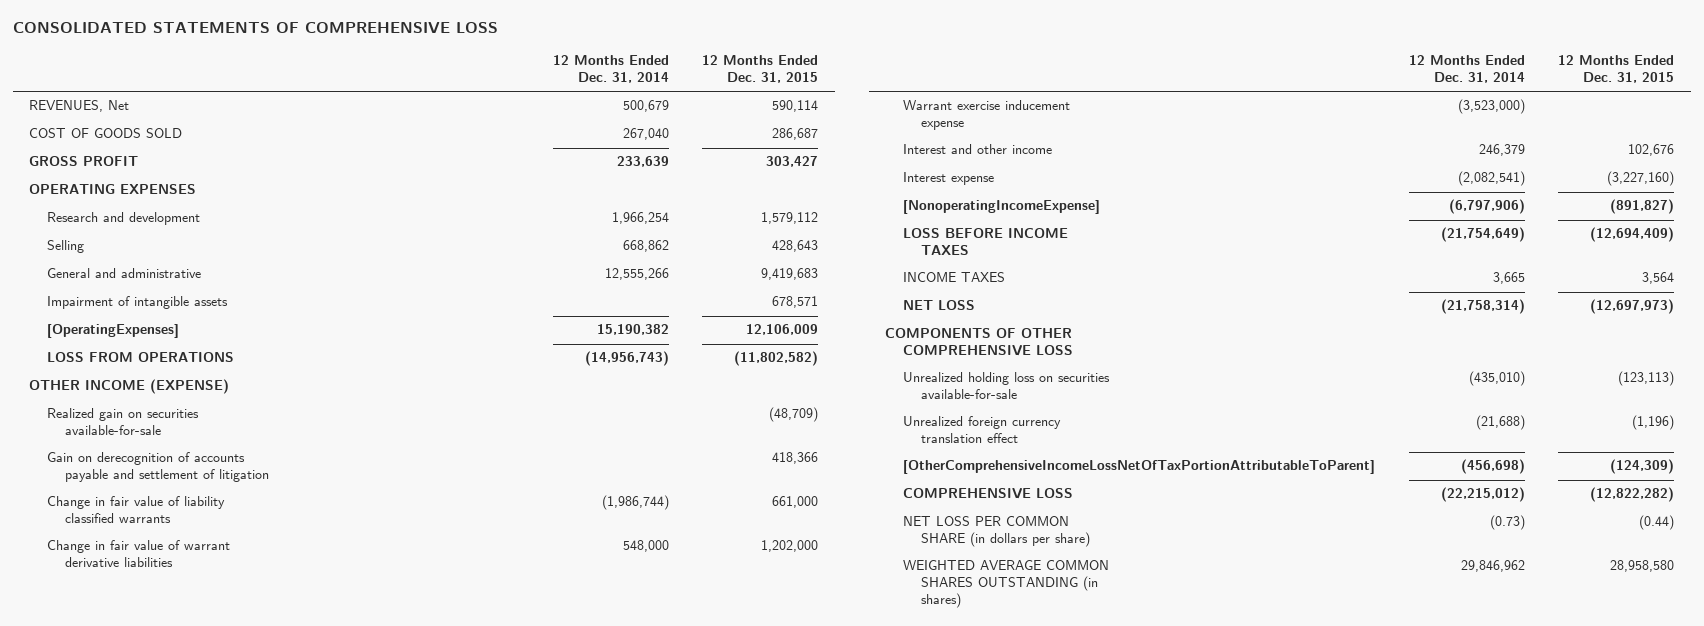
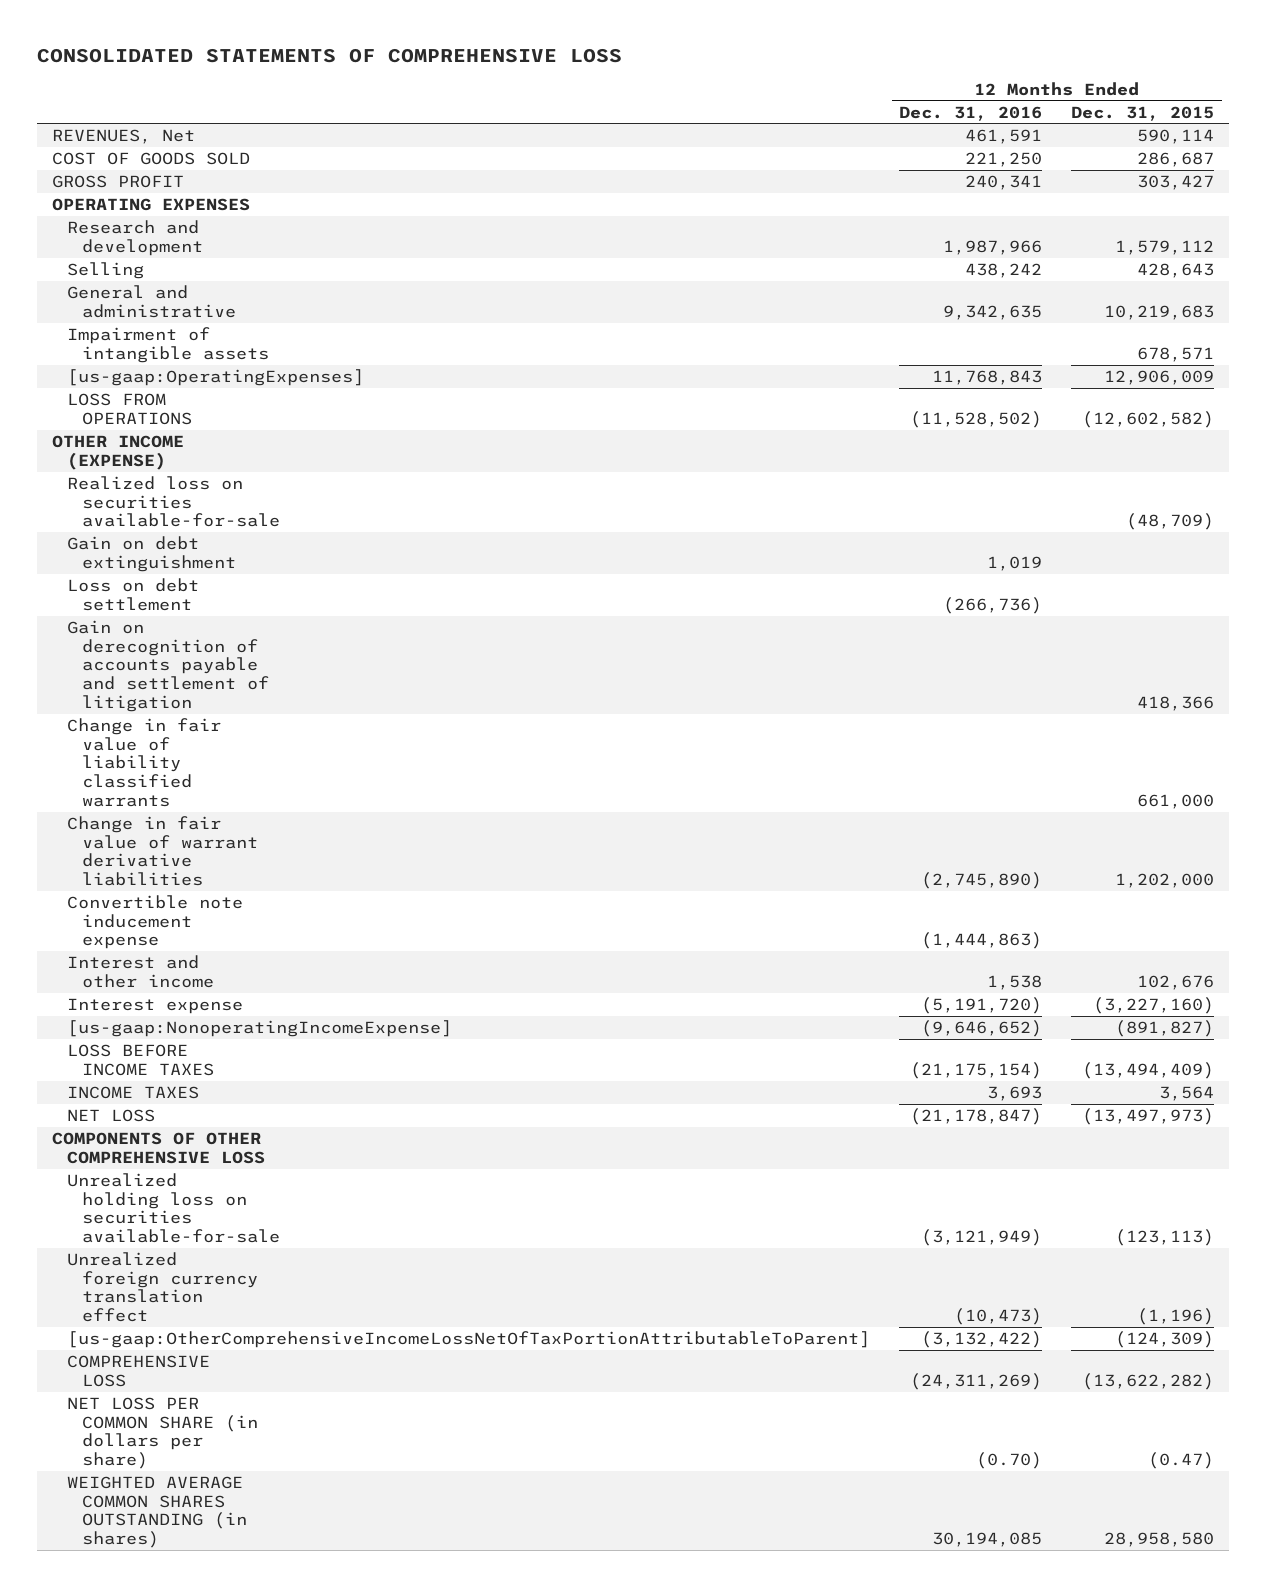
- | 12 Months Ended Dec. 31, 2014 | 12 Months Ended Dec. 31, 2015
+ | 12 Months Ended Dec. 31, 2016 | 12 Months Ended Dec. 31, 2015
- General and administrative | 12,555,266 | 9,419,683
+ General and administrative | 9,342,635 | 10,219,683
- [OperatingExpenses] | 15,190,382 | 12,106,009
- LOSS FROM OPERATIONS | (14,956,743) | (11,802,582)
+ [us-gaap:OperatingExpenses] | 11,768,843 | 12,906,009
+ LOSS FROM OPERATIONS | (11,528,502) | (12,602,582)
- Realized gain on securities available-for-sale | | (48,709)
+ Realized loss on securities available-for-sale | | (48,709)
+ Gain on debt extinguishment | 1,019 |
+ Loss on debt settlement | (266,736) |
- Warrant exercise inducement expense | (3,523,000) |
+ Convertible note inducement expense | (1,444,863) |
- [NonoperatingIncomeExpense] | (6,797,906) | (891,827)
- LOSS BEFORE INCOME TAXES | (21,754,649) | (12,694,409)
+ [us-gaap:NonoperatingIncomeExpense] | (9,646,652) | (891,827)
+ LOSS BEFORE INCOME TAXES | (21,175,154) | (13,494,409)
- NET LOSS | (21,758,314) | (12,697,973)
+ NET LOSS | (21,178,847) | (13,497,973)
- [OtherComprehensiveIncomeLossNetOfTaxPortionAttributableToParent] | (456,698) | (124,309)
- COMPREHENSIVE LOSS | (22,215,012) | (12,822,282)
- NET LOSS PER COMMON SHARE (in dollars per share) | (0.73) | (0.44)
+ [us-gaap:OtherComprehensiveIncomeLossNetOfTaxPortionAttributableToParent] | (3,132,422) | (124,309)
+ COMPREHENSIVE LOSS | (24,311,269) | (13,622,282)
+ NET LOSS PER COMMON SHARE (in dollars per share) | (0.70) | (0.47)

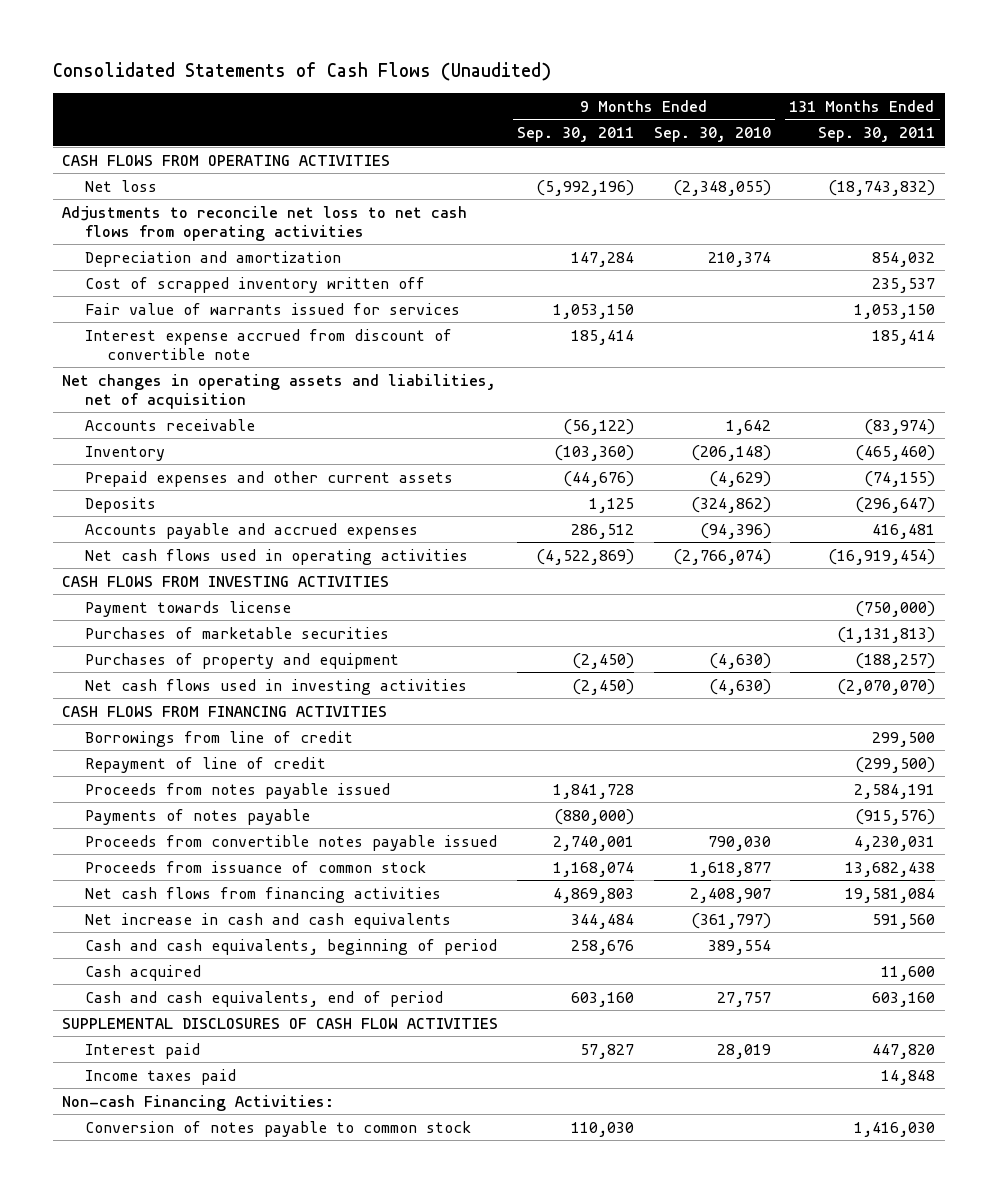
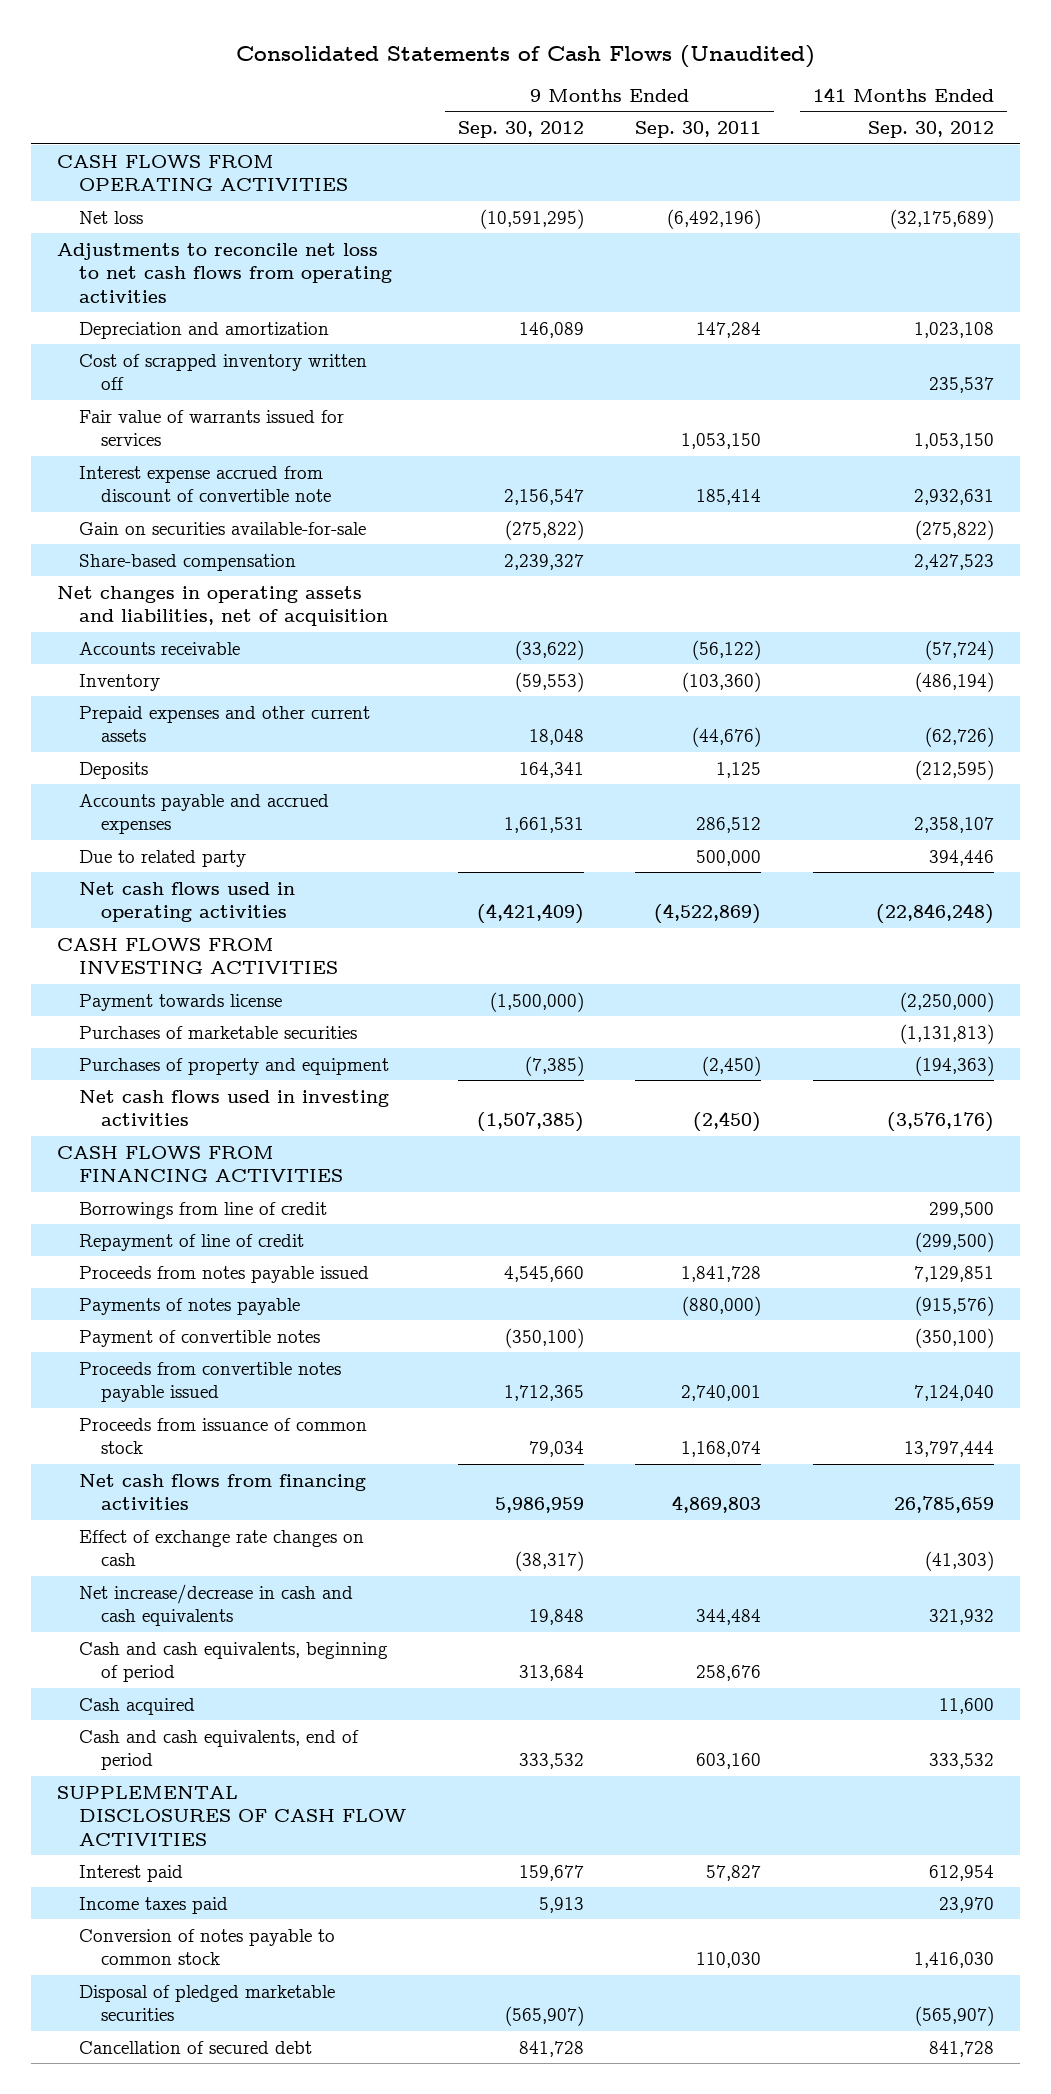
- | 9 Months Ended Sep. 30, 2011 | 9 Months Ended Sep. 30, 2010 | 131 Months Ended Sep. 30, 2011
+ | 9 Months Ended Sep. 30, 2012 | 9 Months Ended Sep. 30, 2011 | 141 Months Ended Sep. 30, 2012
- Net loss | (5,992,196) | (2,348,055) | (18,743,832)
+ Net loss | (10,591,295) | (6,492,196) | (32,175,689)
+ Gain on securities available-for-sale | (275,822) | | (275,822)
+ Share-based compensation | 2,239,327 | | 2,427,523
+ Due to related party | | 500,000 | 394,446
+ Payment of convertible notes | (350,100) | | (350,100)
- Net increase in cash and cash equivalents | 344,484 | (361,797) | 591,560
+ Effect of exchange rate changes on cash | (38,317) | | (41,303)
+ Net increase/decrease in cash and cash equivalents | 19,848 | 344,484 | 321,932
- Non-cash Financing Activities:
+ Disposal of pledged marketable securities | (565,907) | | (565,907)
+ Cancellation of secured debt | 841,728 | | 841,728

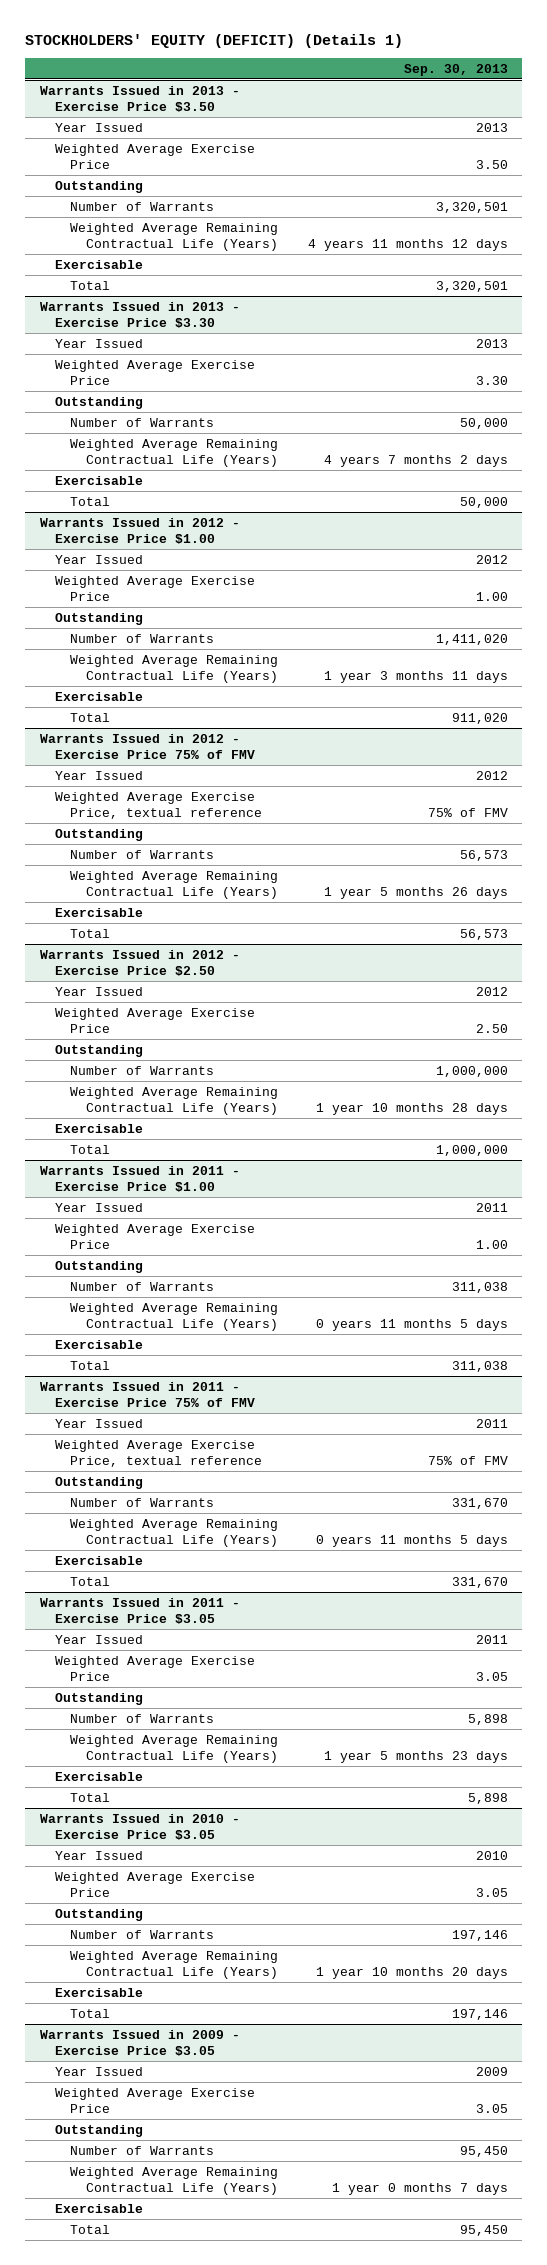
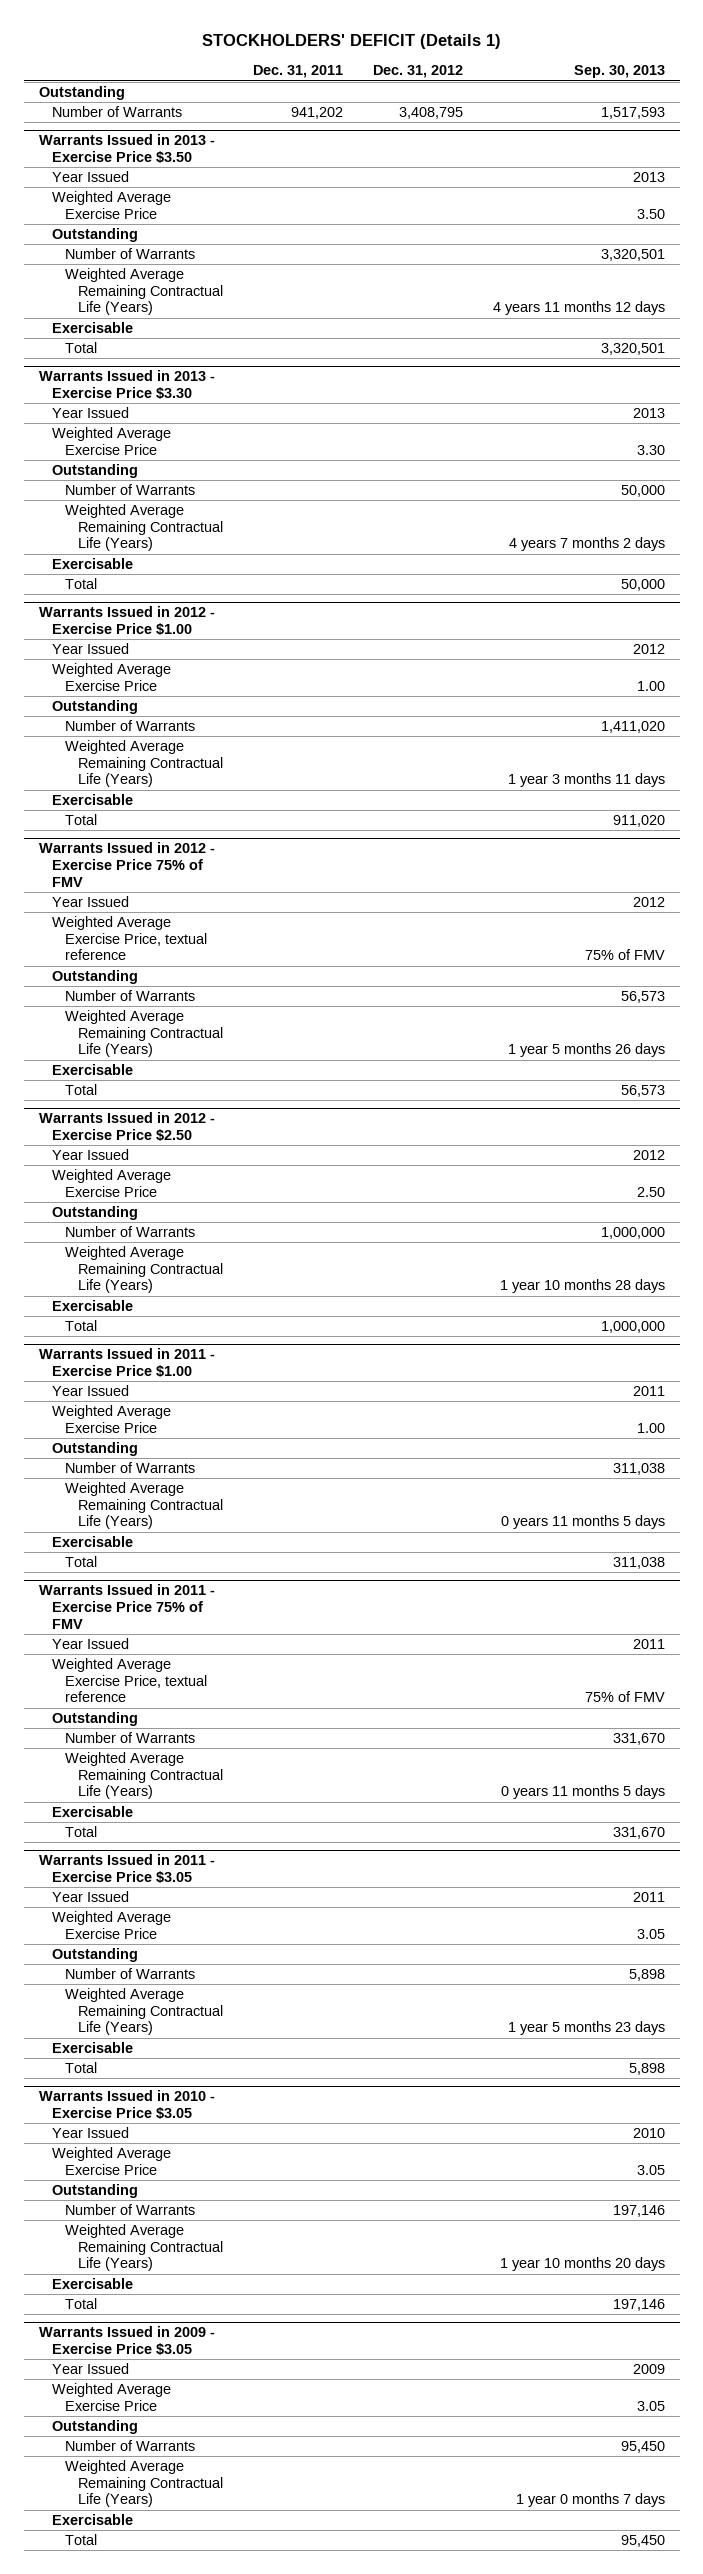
- STOCKHOLDERS' EQUITY (DEFICIT) (Details 1)
+ STOCKHOLDERS' DEFICIT (Details 1)
- | Sep. 30, 2013
+ | Dec. 31, 2011 | Dec. 31, 2012 | Sep. 30, 2013
+ Outstanding
+ Number of Warrants | 941,202 | 3,408,795 | 1,517,593

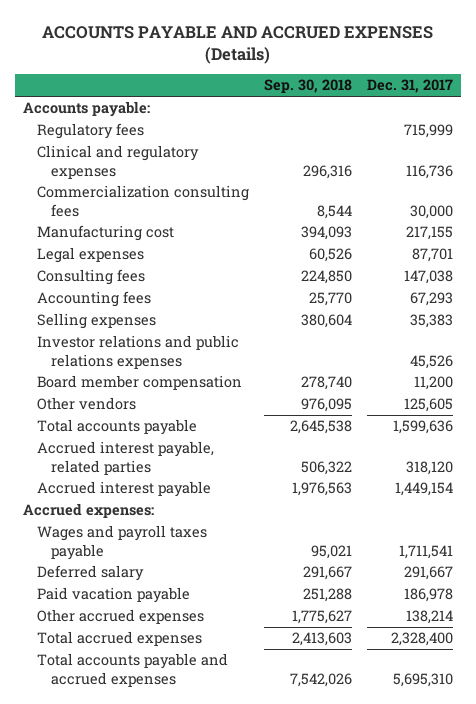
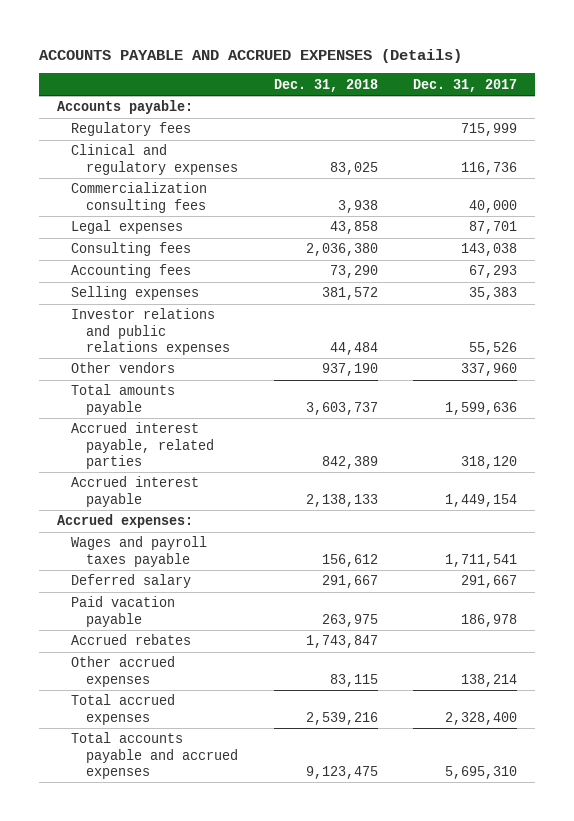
- | Sep. 30, 2018 | Dec. 31, 2017
+ | Dec. 31, 2018 | Dec. 31, 2017
- Commercialization consulting fees | 8,544 | 30,000
- Manufacturing cost | 394,093 | 217,155
+ Commercialization consulting fees | 3,938 | 40,000
- Consulting fees | 224,850 | 147,038
+ Consulting fees | 2,036,380 | 143,038
- Investor relations and public relations expenses | | 45,526
- Board member compensation | 278,740 | 11,200
- Other vendors | 976,095 | 125,605
- Total accounts payable | 2,645,538 | 1,599,636
+ Investor relations and public relations expenses | 44,484 | 55,526
+ Other vendors | 937,190 | 337,960
+ Total amounts payable | 3,603,737 | 1,599,636
+ Accrued rebates | 1,743,847 |

